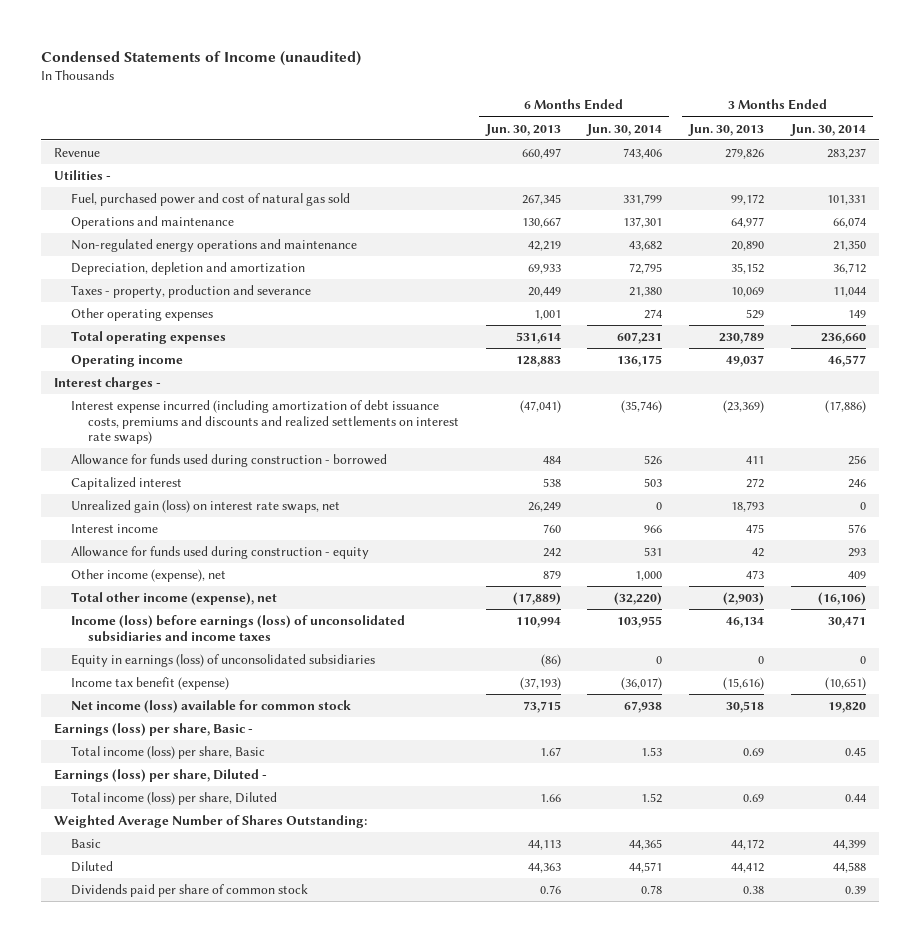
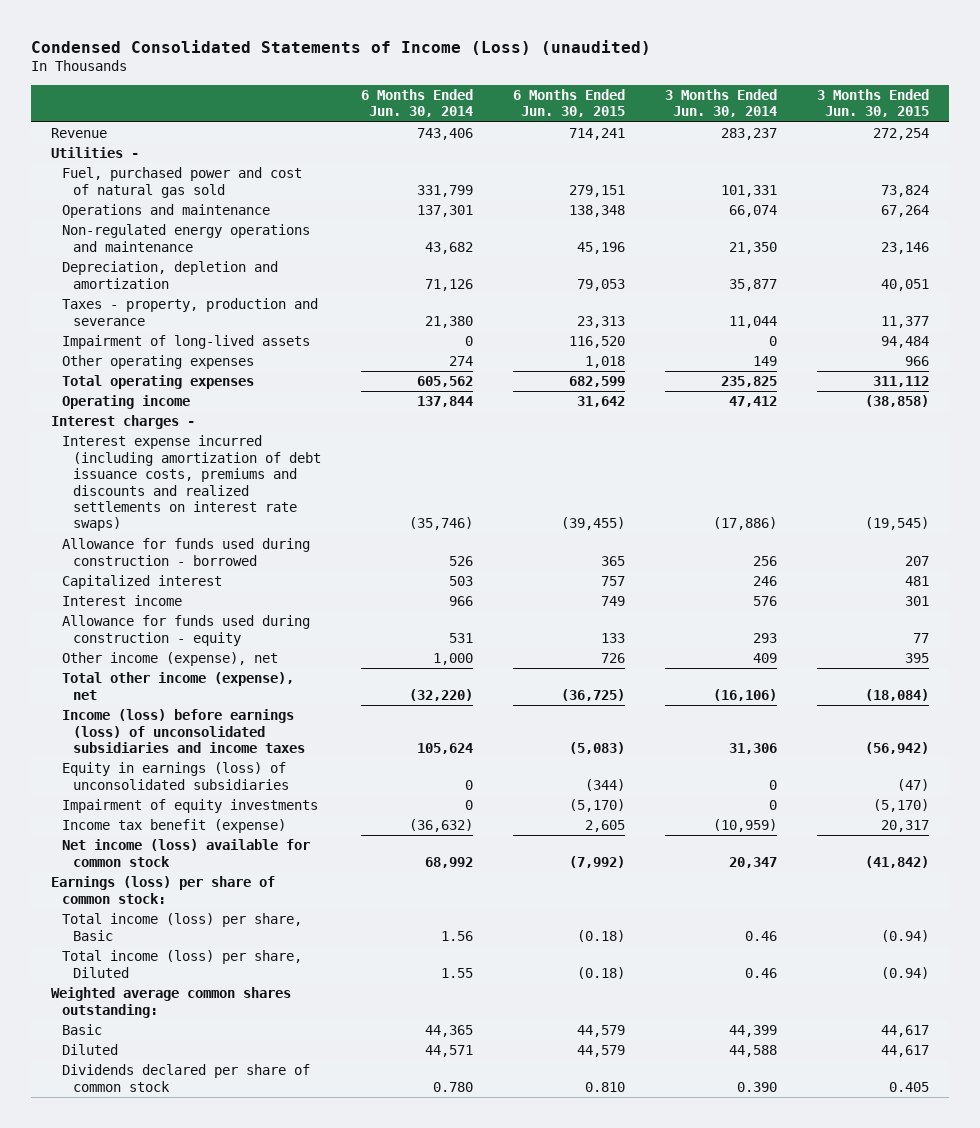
- Condensed Statements of Income (unaudited)
+ Condensed Consolidated Statements of Income (Loss) (unaudited)
- | 6 Months Ended Jun. 30, 2013 | 6 Months Ended Jun. 30, 2014 | 3 Months Ended Jun. 30, 2013 | 3 Months Ended Jun. 30, 2014
+ | 6 Months Ended Jun. 30, 2014 | 6 Months Ended Jun. 30, 2015 | 3 Months Ended Jun. 30, 2014 | 3 Months Ended Jun. 30, 2015
- Depreciation, depletion and amortization | 69,933 | 72,795 | 35,152 | 36,712
+ Depreciation, depletion and amortization | 71,126 | 79,053 | 35,877 | 40,051
+ Impairment of long-lived assets | 0 | 116,520 | 0 | 94,484
- Total operating expenses | 531,614 | 607,231 | 230,789 | 236,660
- Operating income | 128,883 | 136,175 | 49,037 | 46,577
+ Total operating expenses | 605,562 | 682,599 | 235,825 | 311,112
+ Operating income | 137,844 | 31,642 | 47,412 | (38,858)
- Unrealized gain (loss) on interest rate swaps, net | 26,249 | 0 | 18,793 | 0
- Income (loss) before earnings (loss) of unconsolidated subsidiaries and income taxes | 110,994 | 103,955 | 46,134 | 30,471
+ Income (loss) before earnings (loss) of unconsolidated subsidiaries and income taxes | 105,624 | (5,083) | 31,306 | (56,942)
- Income tax benefit (expense) | (37,193) | (36,017) | (15,616) | (10,651)
- Net income (loss) available for common stock | 73,715 | 67,938 | 30,518 | 19,820
- Earnings (loss) per share, Basic -
- Total income (loss) per share, Basic | 1.67 | 1.53 | 0.69 | 0.45
- Earnings (loss) per share, Diluted -
- Total income (loss) per share, Diluted | 1.66 | 1.52 | 0.69 | 0.44
- Weighted Average Number of Shares Outstanding:
+ Impairment of equity investments | 0 | (5,170) | 0 | (5,170)
+ Income tax benefit (expense) | (36,632) | 2,605 | (10,959) | 20,317
+ Net income (loss) available for common stock | 68,992 | (7,992) | 20,347 | (41,842)
+ Earnings (loss) per share of common stock:
+ Total income (loss) per share, Basic | 1.56 | (0.18) | 0.46 | (0.94)
+ Total income (loss) per share, Diluted | 1.55 | (0.18) | 0.46 | (0.94)
+ Weighted average common shares outstanding:
- Dividends paid per share of common stock | 0.76 | 0.78 | 0.38 | 0.39
+ Dividends declared per share of common stock | 0.780 | 0.810 | 0.390 | 0.405

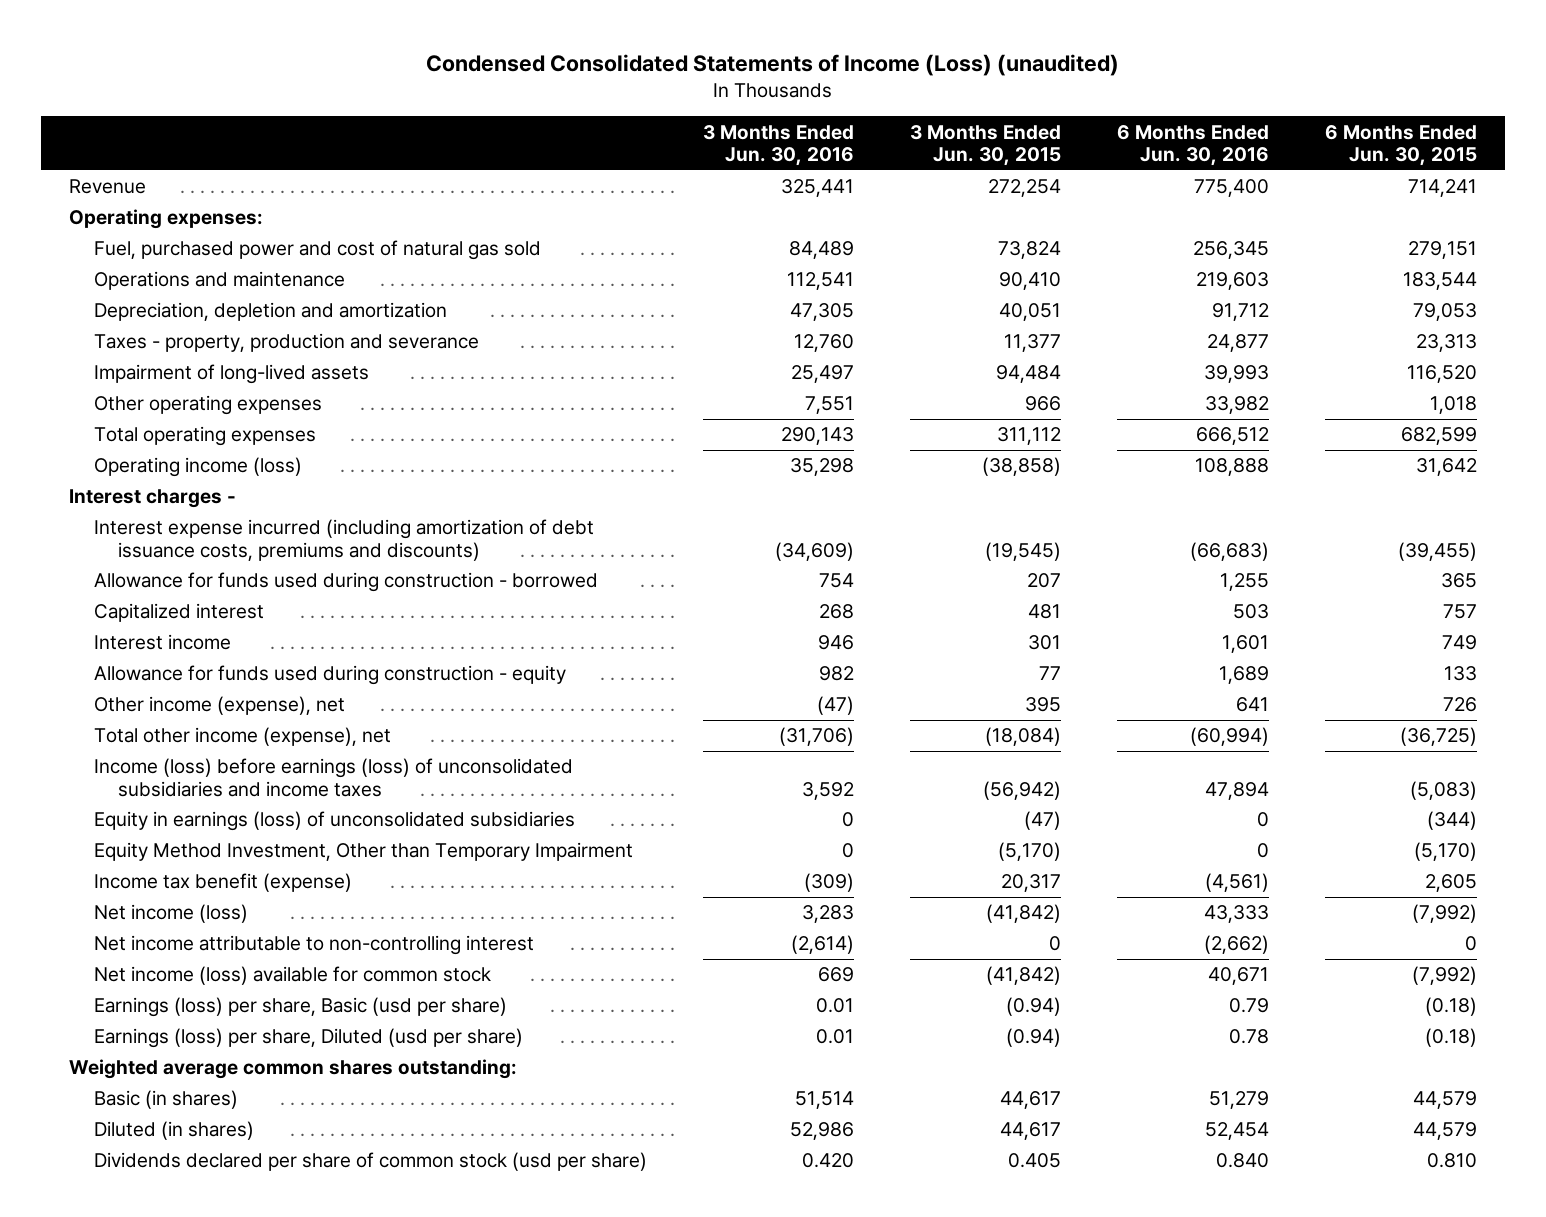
- | 6 Months Ended Jun. 30, 2014 | 6 Months Ended Jun. 30, 2015 | 3 Months Ended Jun. 30, 2014 | 3 Months Ended Jun. 30, 2015
+ | 3 Months Ended Jun. 30, 2016 | 3 Months Ended Jun. 30, 2015 | 6 Months Ended Jun. 30, 2016 | 6 Months Ended Jun. 30, 2015
- Utilities -
+ Operating expenses:
- Operations and maintenance | 137,301 | 138,348 | 66,074 | 67,264
- Non-regulated energy operations and maintenance | 43,682 | 45,196 | 21,350 | 23,146
+ Operations and maintenance | 112,541 | 90,410 | 219,603 | 183,544
- Operating income | 137,844 | 31,642 | 47,412 | (38,858)
+ Operating income (loss) | 35,298 | (38,858) | 108,888 | 31,642
- Interest expense incurred (including amortization of debt issuance costs, premiums and discounts and realized settlements on interest rate swaps) | (35,746) | (39,455) | (17,886) | (19,545)
+ Interest expense incurred (including amortization of debt issuance costs, premiums and discounts) | (34,609) | (19,545) | (66,683) | (39,455)
- Impairment of equity investments | 0 | (5,170) | 0 | (5,170)
+ Equity Method Investment, Other than Temporary Impairment | 0 | (5,170) | 0 | (5,170)
+ Net income (loss) | 3,283 | (41,842) | 43,333 | (7,992)
+ Net income attributable to non-controlling interest | (2,614) | 0 | (2,662) | 0
- Earnings (loss) per share of common stock:
- Total income (loss) per share, Basic | 1.56 | (0.18) | 0.46 | (0.94)
- Total income (loss) per share, Diluted | 1.55 | (0.18) | 0.46 | (0.94)
+ Earnings (loss) per share, Basic (usd per share) | 0.01 | (0.94) | 0.79 | (0.18)
+ Earnings (loss) per share, Diluted (usd per share) | 0.01 | (0.94) | 0.78 | (0.18)
- Basic | 44,365 | 44,579 | 44,399 | 44,617
- Diluted | 44,571 | 44,579 | 44,588 | 44,617
- Dividends declared per share of common stock | 0.780 | 0.810 | 0.390 | 0.405
+ Basic (in shares) | 51,514 | 44,617 | 51,279 | 44,579
+ Diluted (in shares) | 52,986 | 44,617 | 52,454 | 44,579
+ Dividends declared per share of common stock (usd per share) | 0.420 | 0.405 | 0.840 | 0.810

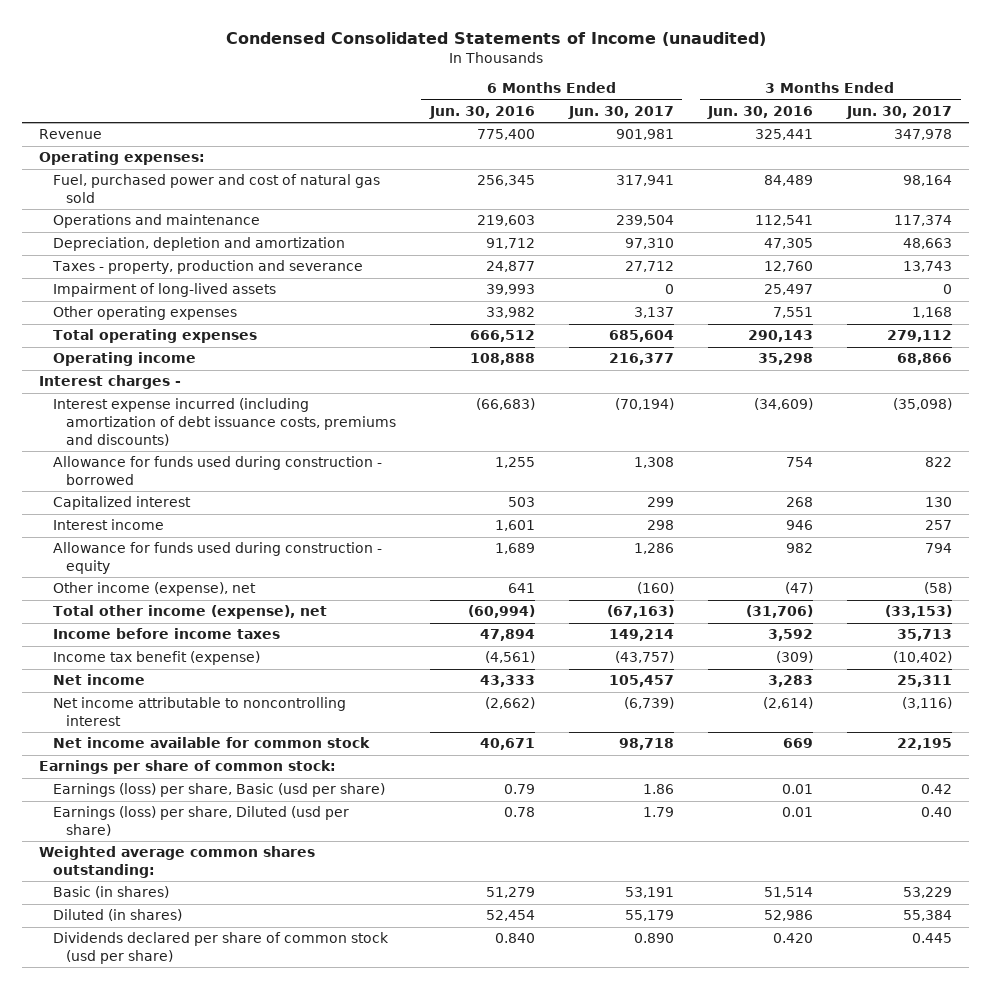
- Condensed Consolidated Statements of Income (Loss) (unaudited)
+ Condensed Consolidated Statements of Income (unaudited)
- | 3 Months Ended Jun. 30, 2016 | 3 Months Ended Jun. 30, 2015 | 6 Months Ended Jun. 30, 2016 | 6 Months Ended Jun. 30, 2015
+ | 6 Months Ended Jun. 30, 2016 | 6 Months Ended Jun. 30, 2017 | 3 Months Ended Jun. 30, 2016 | 3 Months Ended Jun. 30, 2017
- Operating income (loss) | 35,298 | (38,858) | 108,888 | 31,642
+ Operating income | 108,888 | 216,377 | 35,298 | 68,866
- Income (loss) before earnings (loss) of unconsolidated subsidiaries and income taxes | 3,592 | (56,942) | 47,894 | (5,083)
- Equity in earnings (loss) of unconsolidated subsidiaries | 0 | (47) | 0 | (344)
- Equity Method Investment, Other than Temporary Impairment | 0 | (5,170) | 0 | (5,170)
+ Income before income taxes | 47,894 | 149,214 | 3,592 | 35,713
- Net income (loss) | 3,283 | (41,842) | 43,333 | (7,992)
- Net income attributable to non-controlling interest | (2,614) | 0 | (2,662) | 0
- Net income (loss) available for common stock | 669 | (41,842) | 40,671 | (7,992)
+ Net income | 43,333 | 105,457 | 3,283 | 25,311
+ Net income attributable to noncontrolling interest | (2,662) | (6,739) | (2,614) | (3,116)
+ Net income available for common stock | 40,671 | 98,718 | 669 | 22,195
+ Earnings per share of common stock:

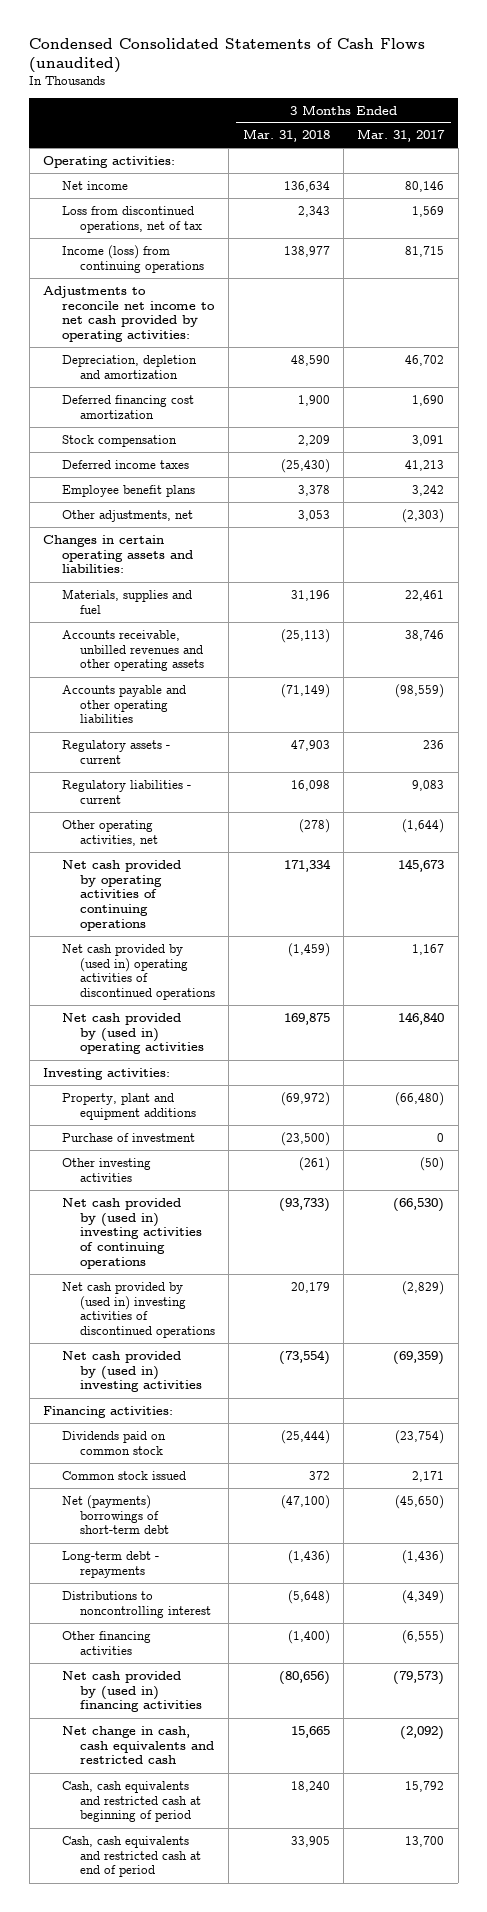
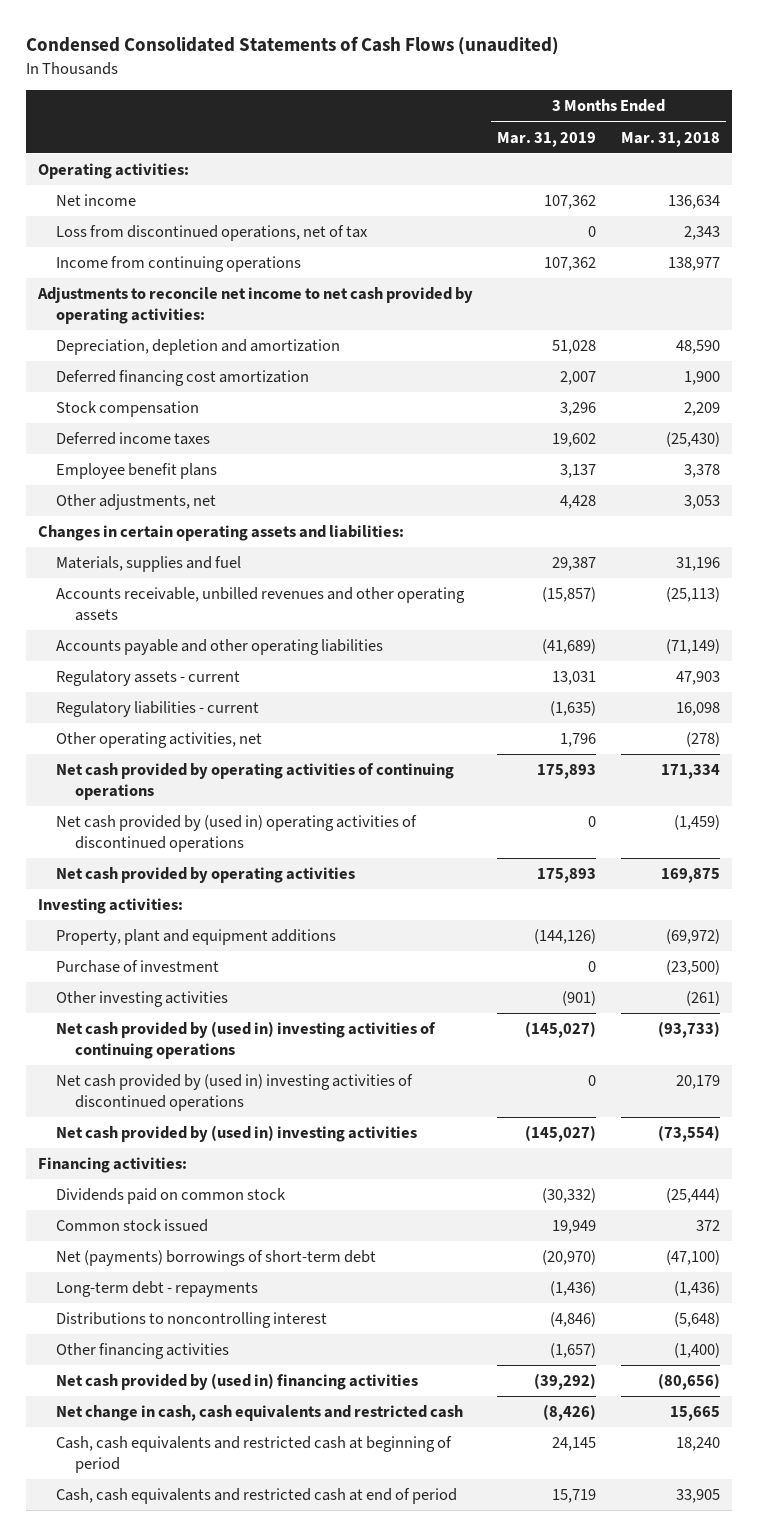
- | 3 Months Ended Mar. 31, 2018 | 3 Months Ended Mar. 31, 2017
+ | 3 Months Ended Mar. 31, 2019 | 3 Months Ended Mar. 31, 2018
- Income (loss) from continuing operations | 138,977 | 81,715
+ Income from continuing operations | 107,362 | 138,977
- Net cash provided by (used in) operating activities | 169,875 | 146,840
+ Net cash provided by operating activities | 175,893 | 169,875

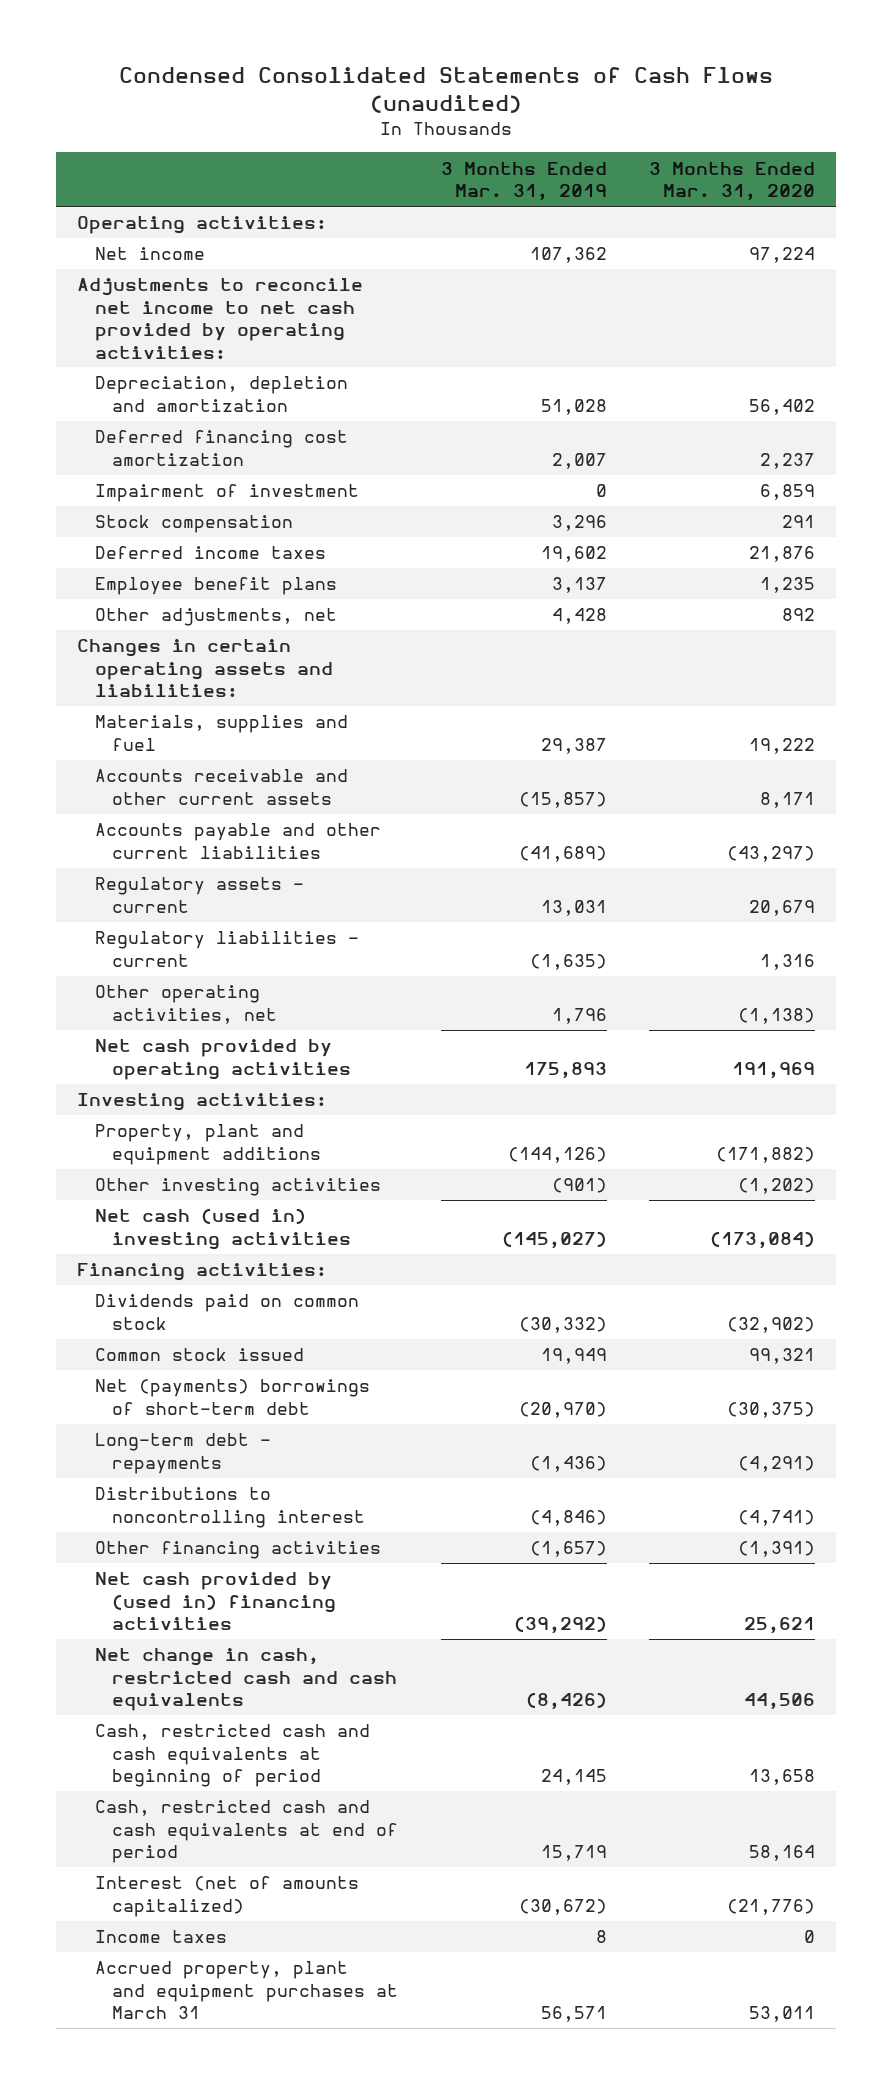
- | 3 Months Ended Mar. 31, 2019 | 3 Months Ended Mar. 31, 2018
+ | 3 Months Ended Mar. 31, 2019 | 3 Months Ended Mar. 31, 2020
- Loss from discontinued operations, net of tax | 0 | 2,343
- Income from continuing operations | 107,362 | 138,977
+ Impairment of investment | 0 | 6,859
- Accounts receivable, unbilled revenues and other operating assets | (15,857) | (25,113)
- Accounts payable and other operating liabilities | (41,689) | (71,149)
+ Accounts receivable and other current assets | (15,857) | 8,171
+ Accounts payable and other current liabilities | (41,689) | (43,297)
- Net cash provided by operating activities of continuing operations | 175,893 | 171,334
- Net cash provided by (used in) operating activities of discontinued operations | 0 | (1,459)
- Purchase of investment | 0 | (23,500)
- Net cash provided by (used in) investing activities of continuing operations | (145,027) | (93,733)
- Net cash provided by (used in) investing activities of discontinued operations | 0 | 20,179
- Net cash provided by (used in) investing activities | (145,027) | (73,554)
+ Net cash (used in) investing activities | (145,027) | (173,084)
- Net change in cash, cash equivalents and restricted cash | (8,426) | 15,665
- Cash, cash equivalents and restricted cash at beginning of period | 24,145 | 18,240
- Cash, cash equivalents and restricted cash at end of period | 15,719 | 33,905
+ Net change in cash, restricted cash and cash equivalents | (8,426) | 44,506
+ Cash, restricted cash and cash equivalents at beginning of period | 24,145 | 13,658
+ Cash, restricted cash and cash equivalents at end of period | 15,719 | 58,164
+ Interest (net of amounts capitalized) | (30,672) | (21,776)
+ Income taxes | 8 | 0
+ Accrued property, plant and equipment purchases at March 31 | 56,571 | 53,011

